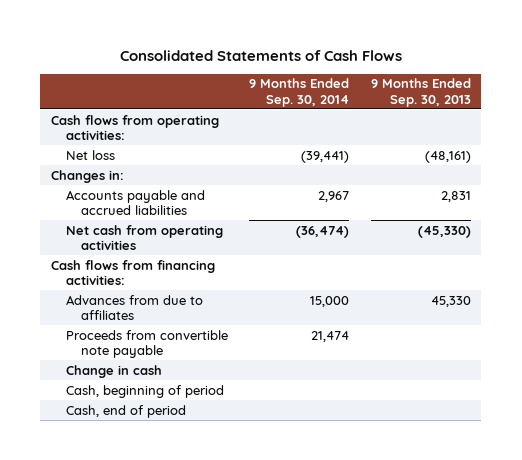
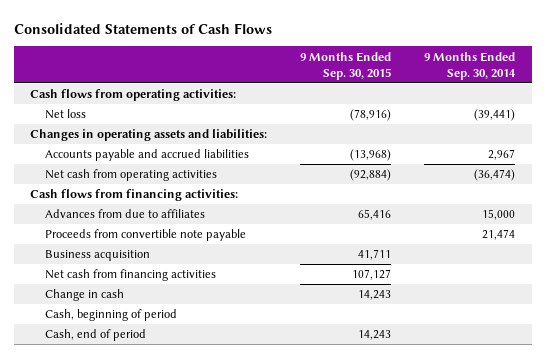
- | 9 Months Ended Sep. 30, 2014 | 9 Months Ended Sep. 30, 2013
+ | 9 Months Ended Sep. 30, 2015 | 9 Months Ended Sep. 30, 2014
- Changes in:
+ Changes in operating assets and liabilities:
+ Business acquisition | 41,711 |
+ Net cash from financing activities | 107,127 |

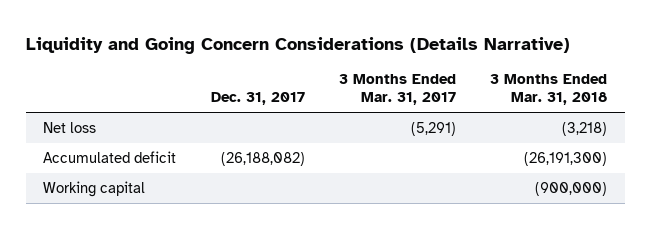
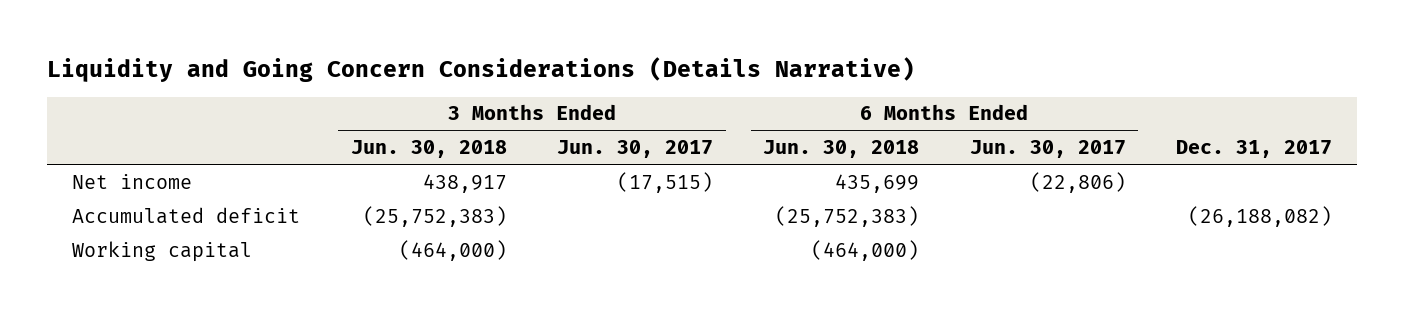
- | Dec. 31, 2017 | 3 Months Ended Mar. 31, 2017 | 3 Months Ended Mar. 31, 2018
+ | 3 Months Ended Jun. 30, 2018 | 3 Months Ended Jun. 30, 2017 | 6 Months Ended Jun. 30, 2018 | 6 Months Ended Jun. 30, 2017 | Dec. 31, 2017
- Net loss | | (5,291) | (3,218)
+ Net income | 438,917 | (17,515) | 435,699 | (22,806) |

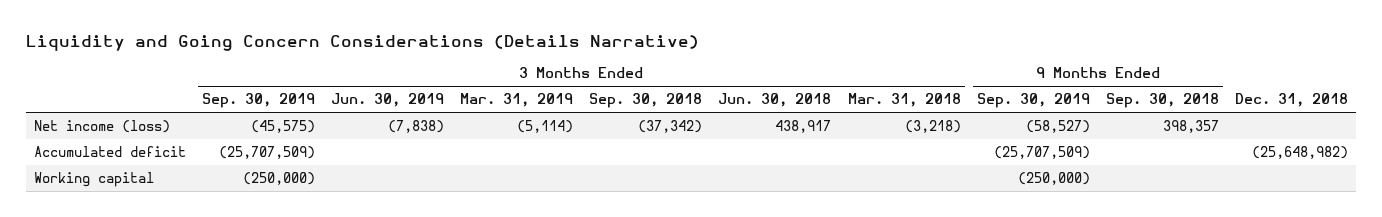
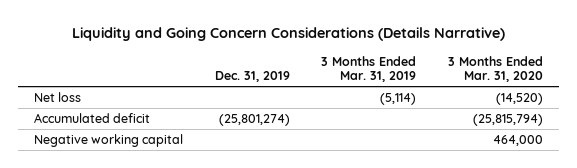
- | 3 Months Ended Sep. 30, 2019 | 3 Months Ended Jun. 30, 2019 | 3 Months Ended Mar. 31, 2019 | 3 Months Ended Sep. 30, 2018 | 3 Months Ended Jun. 30, 2018 | 3 Months Ended Mar. 31, 2018 | 9 Months Ended Sep. 30, 2019 | 9 Months Ended Sep. 30, 2018 | Dec. 31, 2018
+ | Dec. 31, 2019 | 3 Months Ended Mar. 31, 2019 | 3 Months Ended Mar. 31, 2020
- Net income (loss) | (45,575) | (7,838) | (5,114) | (37,342) | 438,917 | (3,218) | (58,527) | 398,357 |
+ Net loss | | (5,114) | (14,520)
- Working capital | (250,000) | | | | | | (250,000) | |
+ Negative working capital | | | 464,000

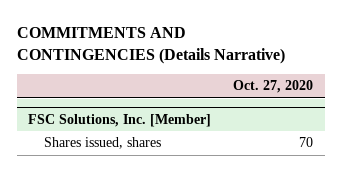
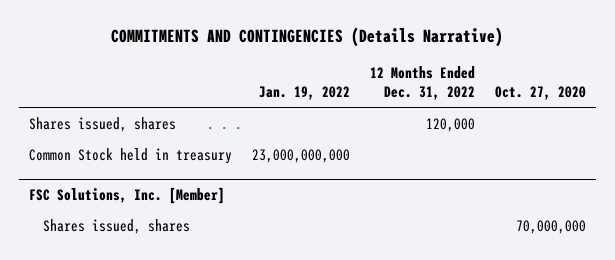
- | Oct. 27, 2020
+ | Jan. 19, 2022 | 12 Months Ended Dec. 31, 2022 | Oct. 27, 2020
+ Shares issued, shares | | 120,000 |
+ Common Stock held in treasury | 23,000,000,000 | |
@ FSC Solutions, Inc. [Member]
- Shares issued, shares | 70
+ Shares issued, shares | | | 70,000,000

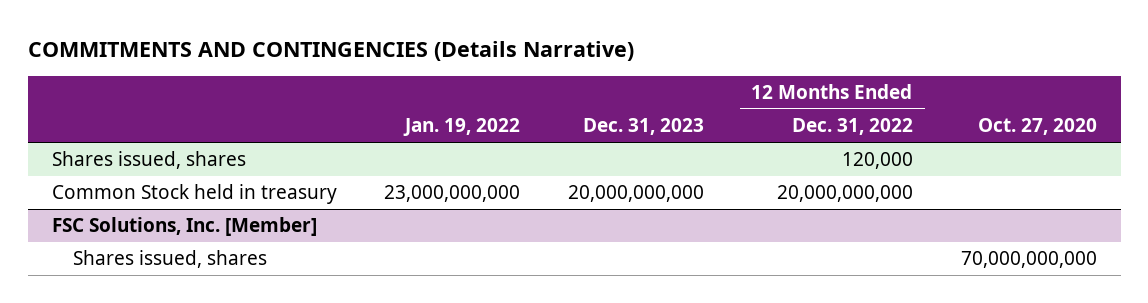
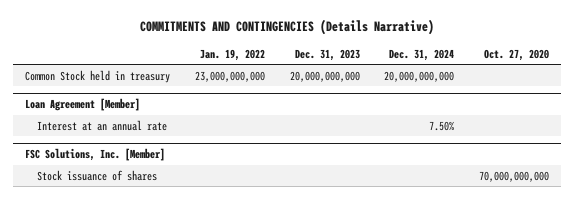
- | Jan. 19, 2022 | Dec. 31, 2023 | 12 Months Ended Dec. 31, 2022 | Oct. 27, 2020
+ | Jan. 19, 2022 | Dec. 31, 2023 | Dec. 31, 2024 | Oct. 27, 2020
- Shares issued, shares | | | 120,000 |
+ Loan Agreement [Member]
+ Interest at an annual rate | | | 7.50% |
@ FSC Solutions, Inc. [Member]
- Shares issued, shares | | | | 70,000,000,000
+ Stock issuance of shares | | | | 70,000,000,000

